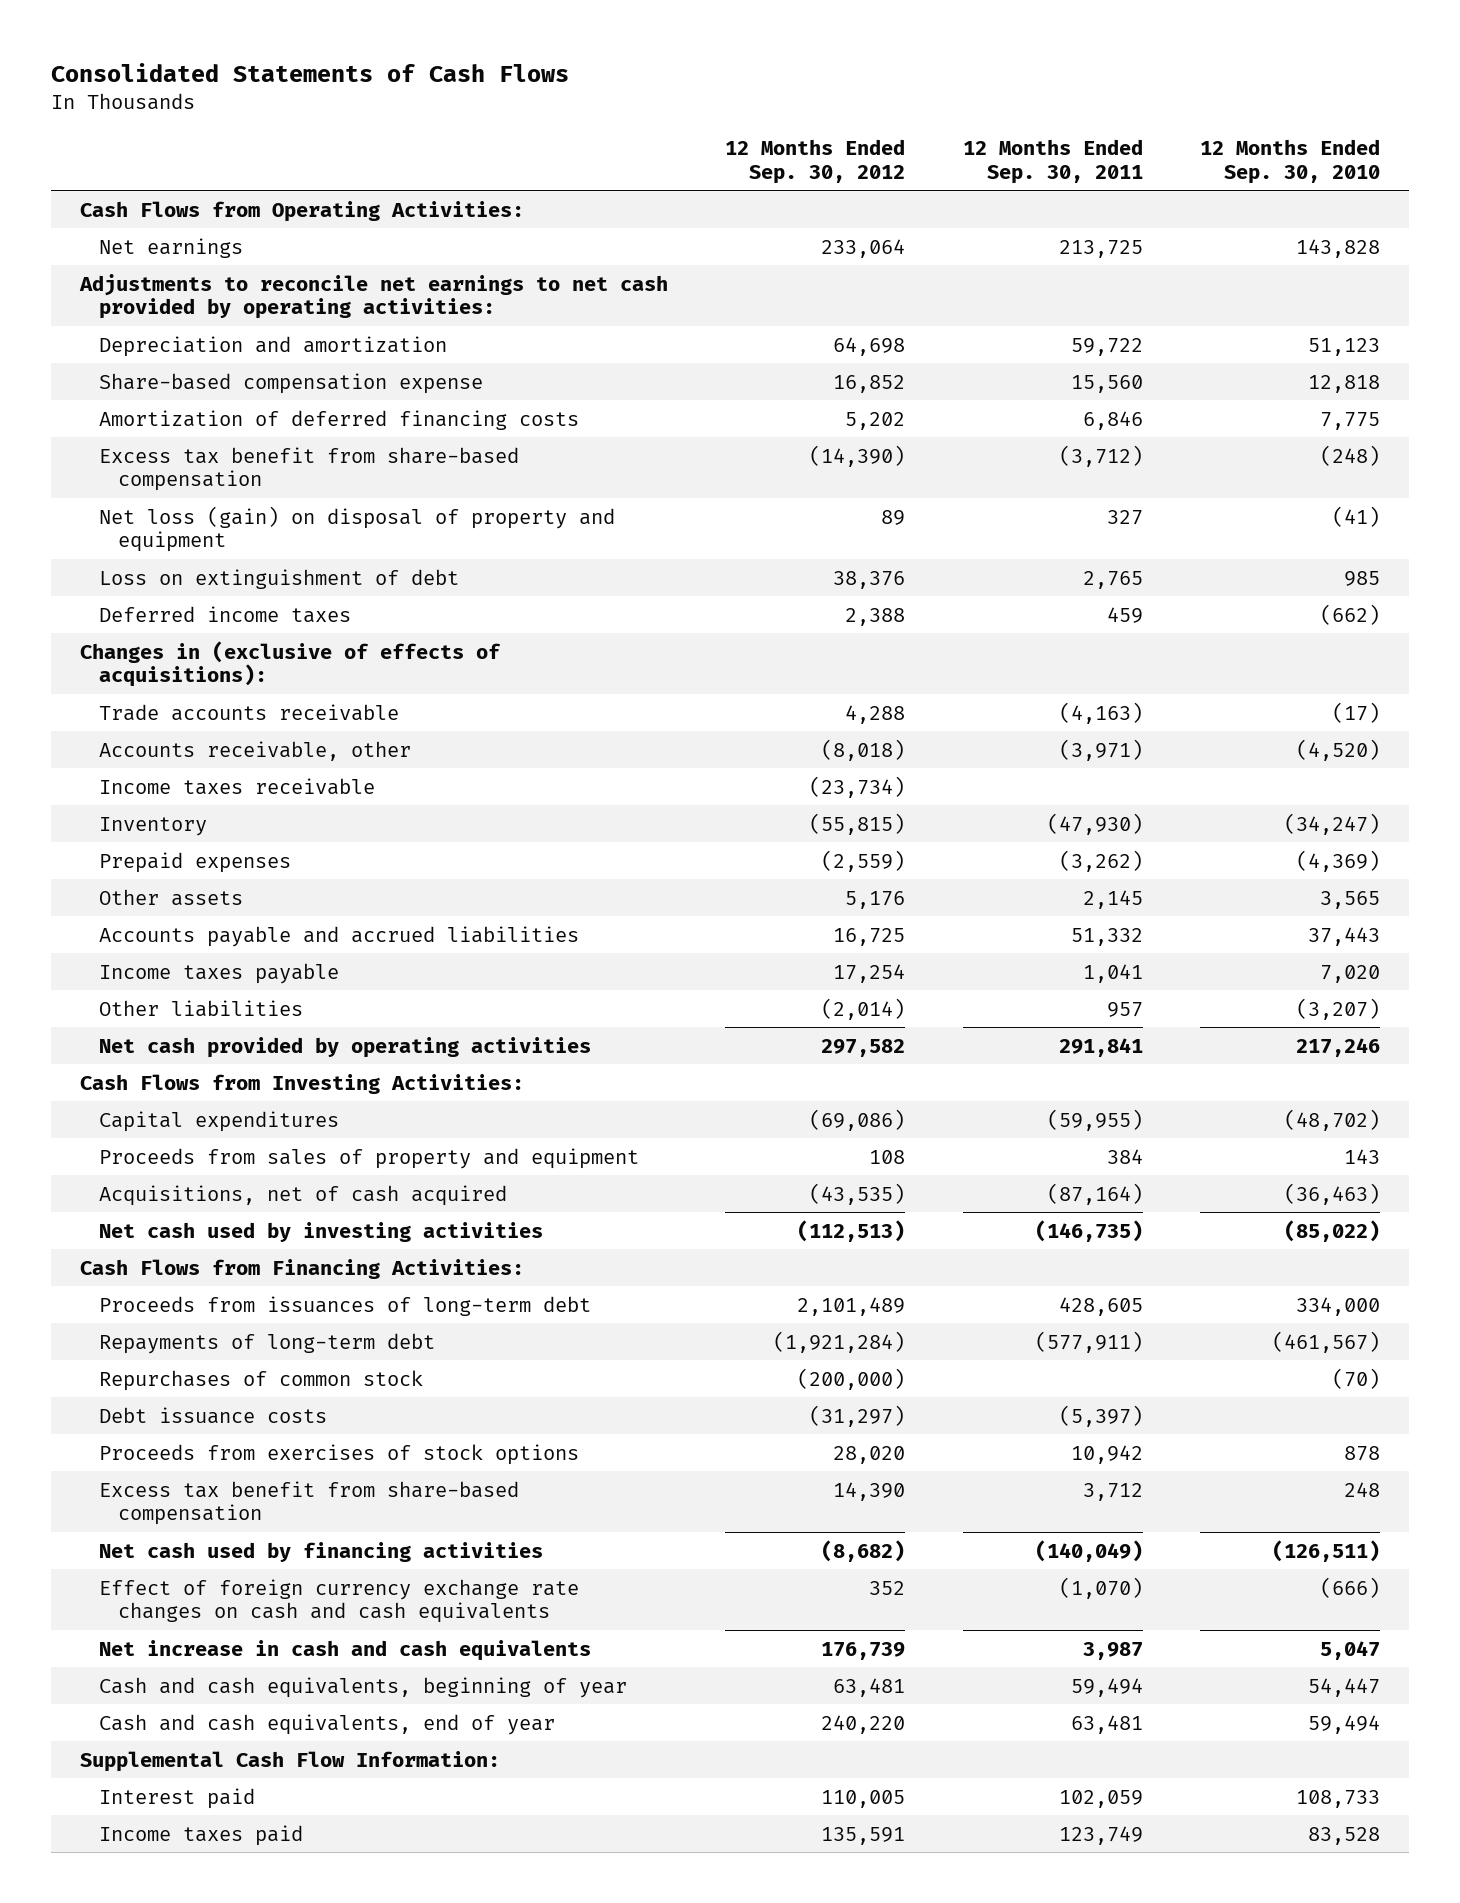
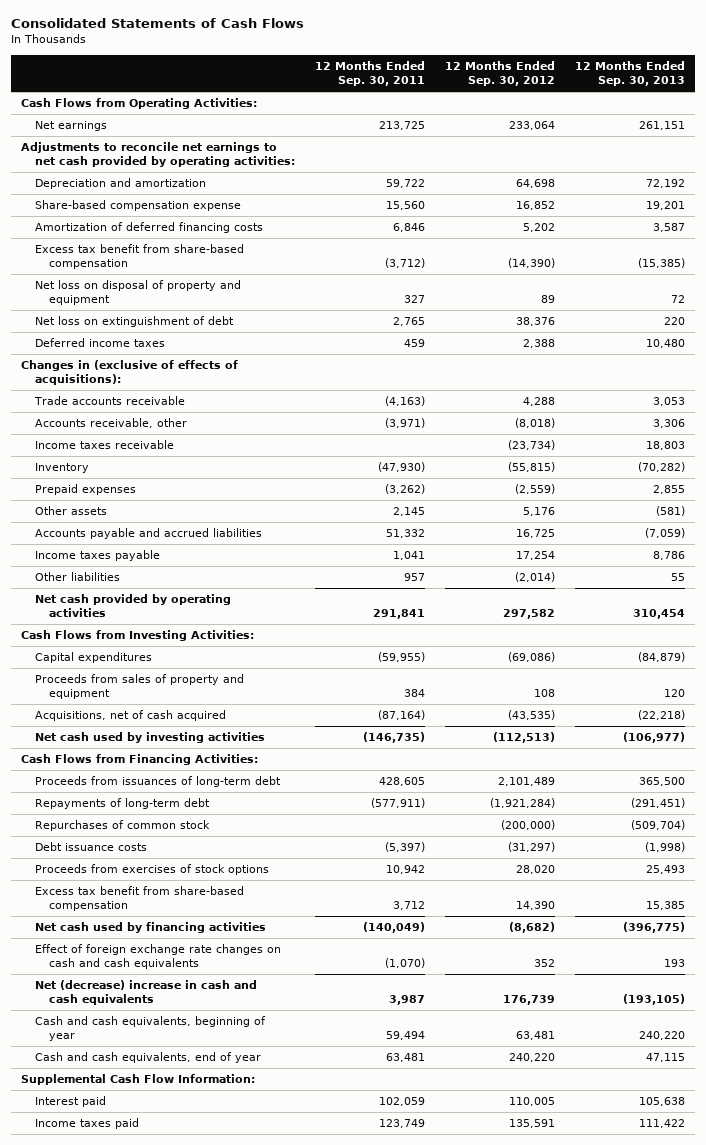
- | 12 Months Ended Sep. 30, 2012 | 12 Months Ended Sep. 30, 2011 | 12 Months Ended Sep. 30, 2010
+ | 12 Months Ended Sep. 30, 2011 | 12 Months Ended Sep. 30, 2012 | 12 Months Ended Sep. 30, 2013
- Net loss (gain) on disposal of property and equipment | 89 | 327 | (41)
- Loss on extinguishment of debt | 38,376 | 2,765 | 985
+ Net loss on disposal of property and equipment | 327 | 89 | 72
+ Net loss on extinguishment of debt | 2,765 | 38,376 | 220
- Effect of foreign currency exchange rate changes on cash and cash equivalents | 352 | (1,070) | (666)
- Net increase in cash and cash equivalents | 176,739 | 3,987 | 5,047
+ Effect of foreign exchange rate changes on cash and cash equivalents | (1,070) | 352 | 193
+ Net (decrease) increase in cash and cash equivalents | 3,987 | 176,739 | (193,105)

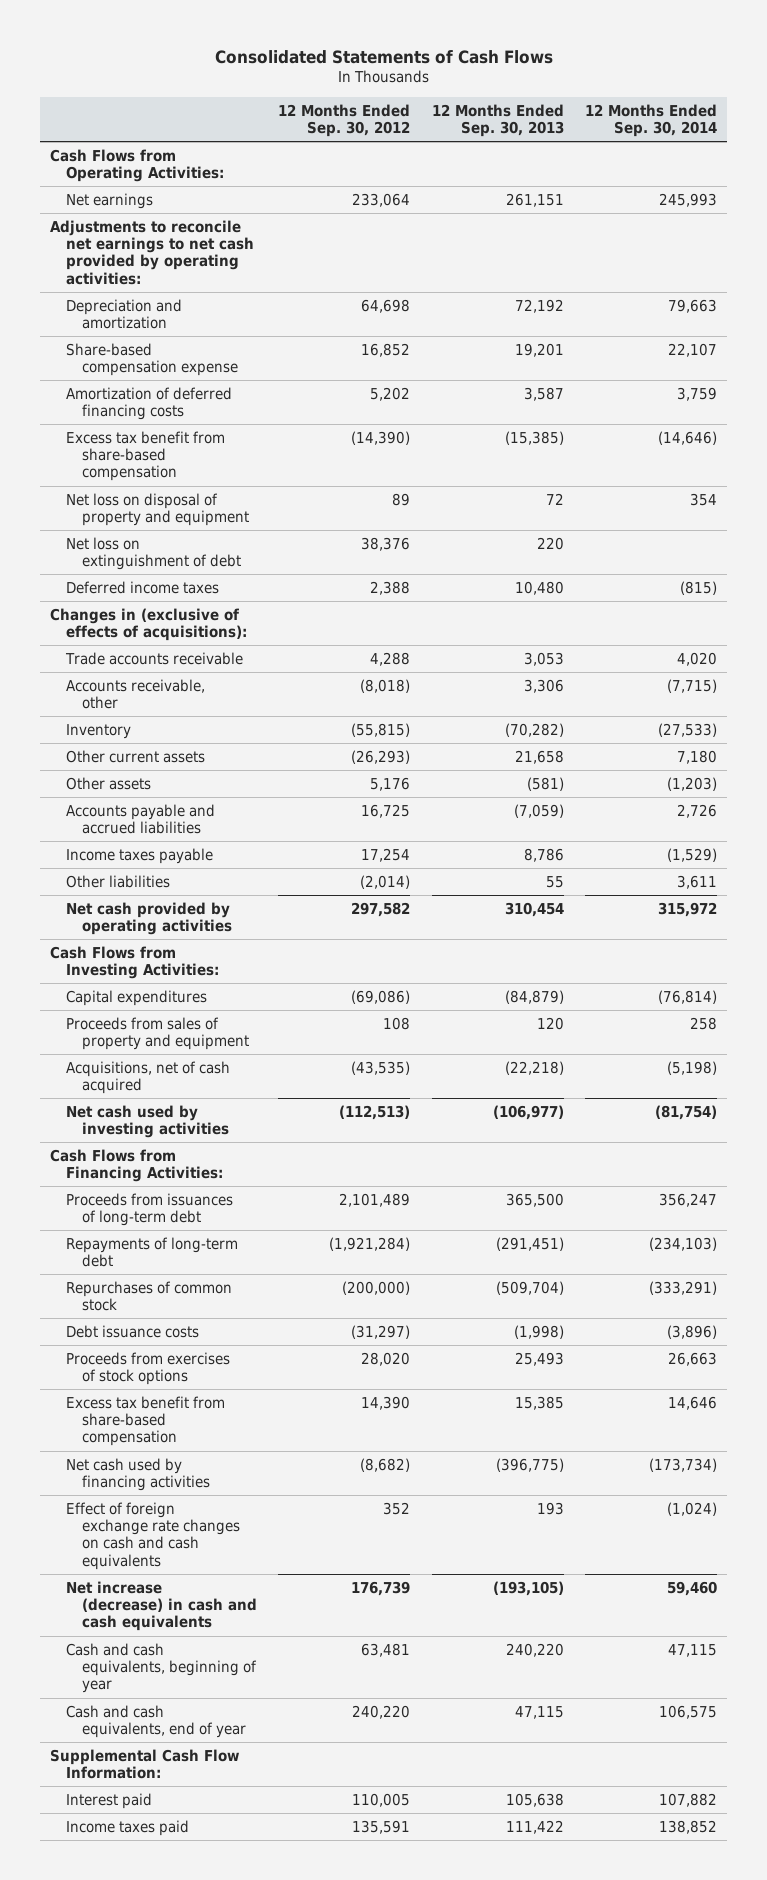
- | 12 Months Ended Sep. 30, 2011 | 12 Months Ended Sep. 30, 2012 | 12 Months Ended Sep. 30, 2013
+ | 12 Months Ended Sep. 30, 2012 | 12 Months Ended Sep. 30, 2013 | 12 Months Ended Sep. 30, 2014
- Income taxes receivable | | (23,734) | 18,803
- Prepaid expenses | (3,262) | (2,559) | 2,855
+ Other current assets | (26,293) | 21,658 | 7,180
- Net (decrease) increase in cash and cash equivalents | 3,987 | 176,739 | (193,105)
+ Net increase (decrease) in cash and cash equivalents | 176,739 | (193,105) | 59,460

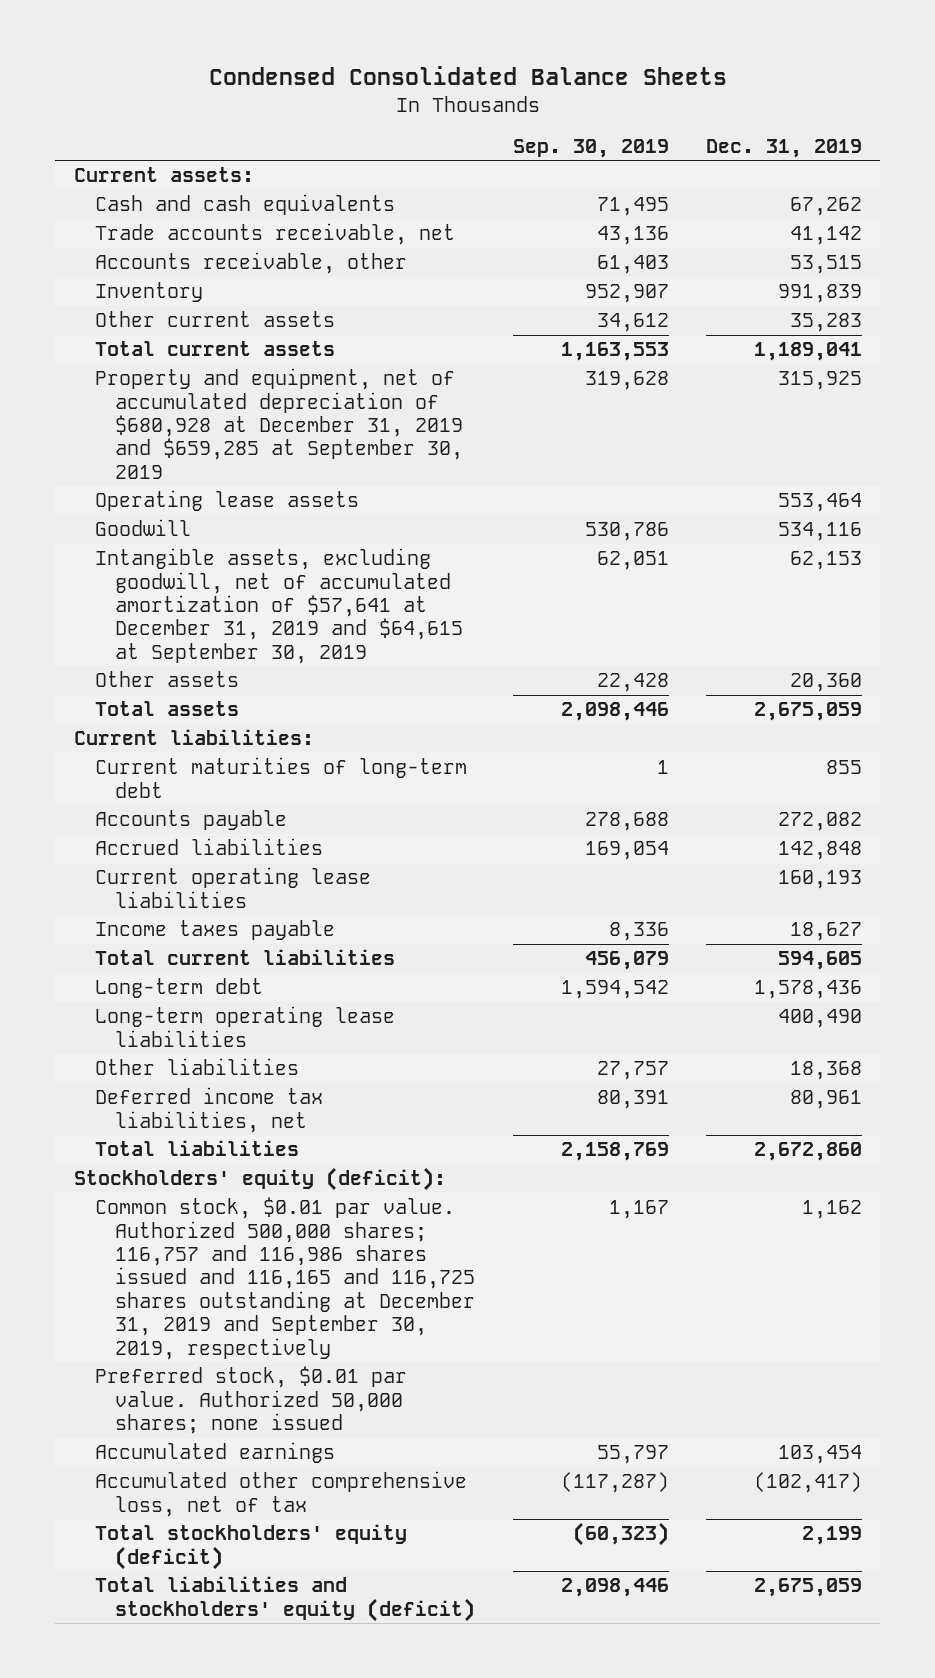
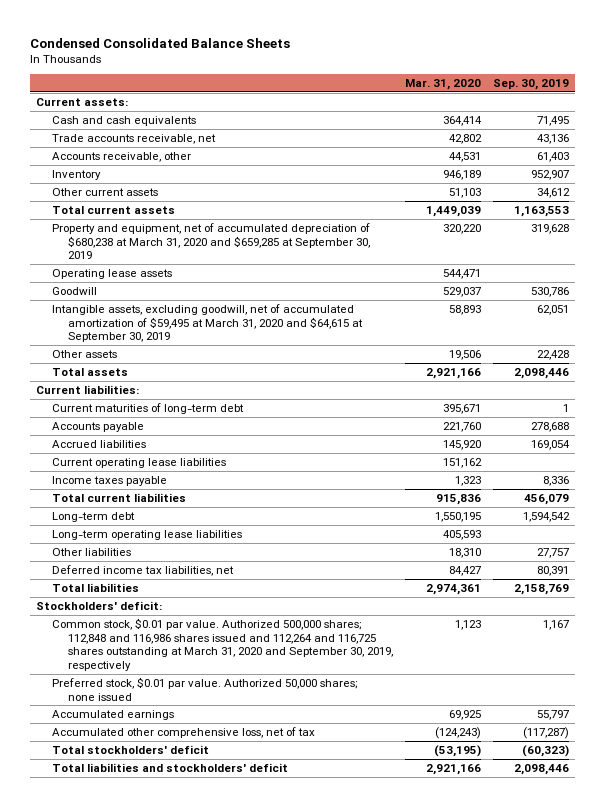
- | Sep. 30, 2019 | Dec. 31, 2019
+ | Mar. 31, 2020 | Sep. 30, 2019
- Property and equipment, net of accumulated depreciation of $680,928 at December 31, 2019 and $659,285 at September 30, 2019 | 319,628 | 315,925
+ Property and equipment, net of accumulated depreciation of $680,238 at March 31, 2020 and $659,285 at September 30, 2019 | 320,220 | 319,628
- Intangible assets, excluding goodwill, net of accumulated amortization of $57,641 at December 31, 2019 and $64,615 at September 30, 2019 | 62,051 | 62,153
+ Intangible assets, excluding goodwill, net of accumulated amortization of $59,495 at March 31, 2020 and $64,615 at September 30, 2019 | 58,893 | 62,051
- Stockholders' equity (deficit):
- Common stock, $0.01 par value. Authorized 500,000 shares; 116,757 and 116,986 shares issued and 116,165 and 116,725 shares outstanding at December 31, 2019 and September 30, 2019, respectively | 1,167 | 1,162
+ Stockholders' deficit:
+ Common stock, $0.01 par value. Authorized 500,000 shares; 112,848 and 116,986 shares issued and 112,264 and 116,725 shares outstanding at March 31, 2020 and September 30, 2019, respectively | 1,123 | 1,167
- Total stockholders' equity (deficit) | (60,323) | 2,199
- Total liabilities and stockholders' equity (deficit) | 2,098,446 | 2,675,059
+ Total stockholders' deficit | (53,195) | (60,323)
+ Total liabilities and stockholders' deficit | 2,921,166 | 2,098,446

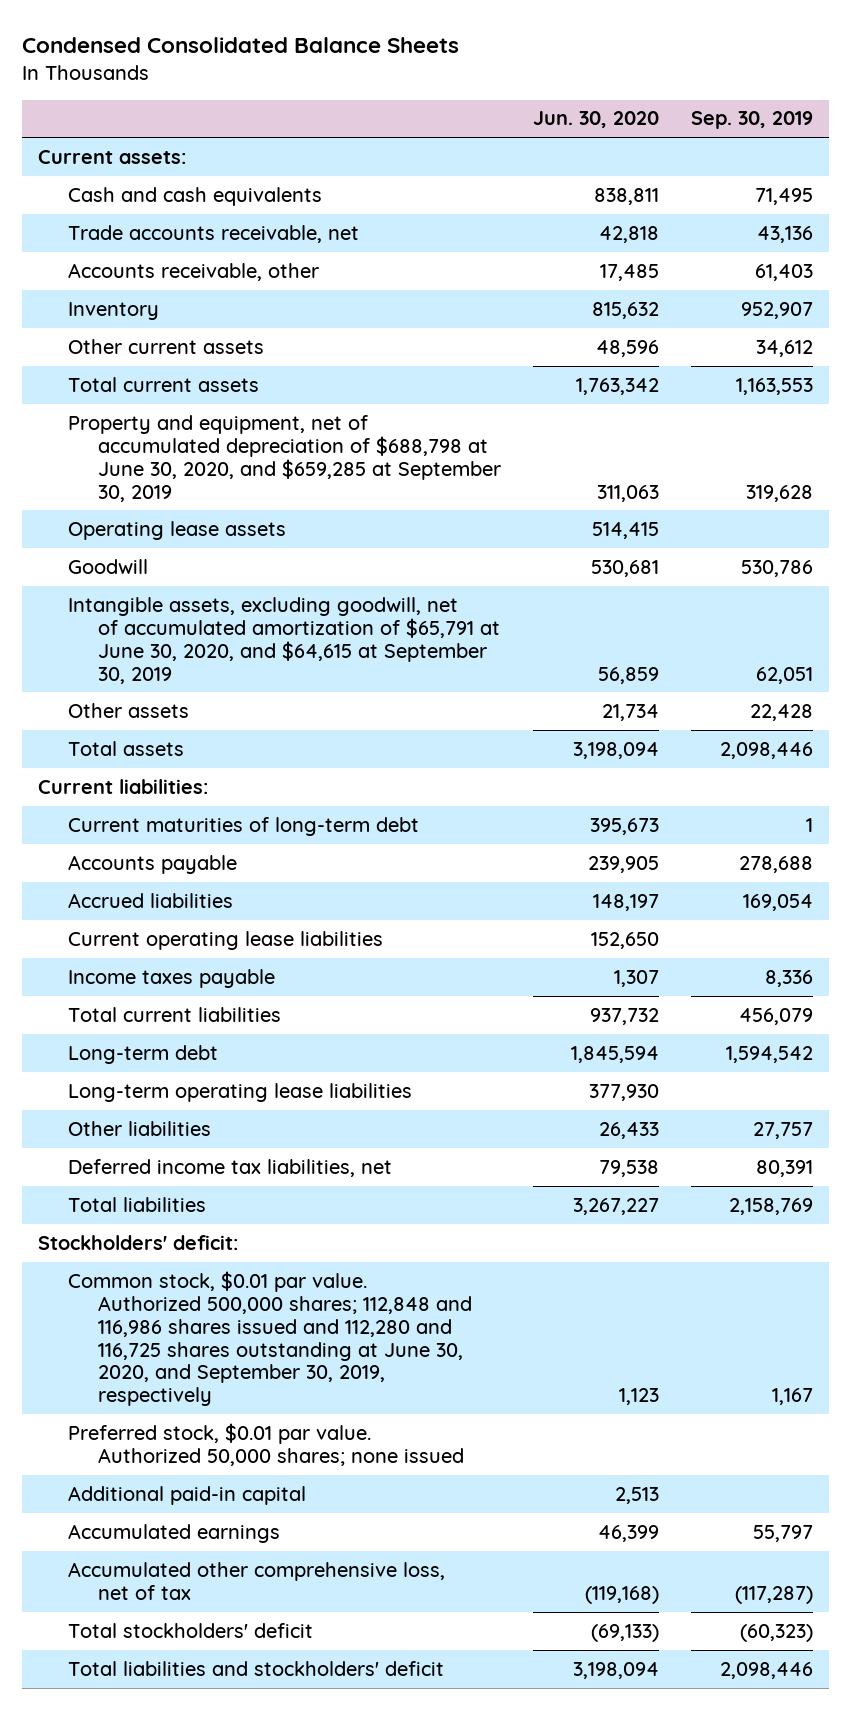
- | Mar. 31, 2020 | Sep. 30, 2019
+ | Jun. 30, 2020 | Sep. 30, 2019
- Property and equipment, net of accumulated depreciation of $680,238 at March 31, 2020 and $659,285 at September 30, 2019 | 320,220 | 319,628
+ Property and equipment, net of accumulated depreciation of $688,798 at June 30, 2020, and $659,285 at September 30, 2019 | 311,063 | 319,628
- Intangible assets, excluding goodwill, net of accumulated amortization of $59,495 at March 31, 2020 and $64,615 at September 30, 2019 | 58,893 | 62,051
+ Intangible assets, excluding goodwill, net of accumulated amortization of $65,791 at June 30, 2020, and $64,615 at September 30, 2019 | 56,859 | 62,051
- Common stock, $0.01 par value. Authorized 500,000 shares; 112,848 and 116,986 shares issued and 112,264 and 116,725 shares outstanding at March 31, 2020 and September 30, 2019, respectively | 1,123 | 1,167
+ Common stock, $0.01 par value. Authorized 500,000 shares; 112,848 and 116,986 shares issued and 112,280 and 116,725 shares outstanding at June 30, 2020, and September 30, 2019, respectively | 1,123 | 1,167
+ Additional paid-in capital | 2,513 |

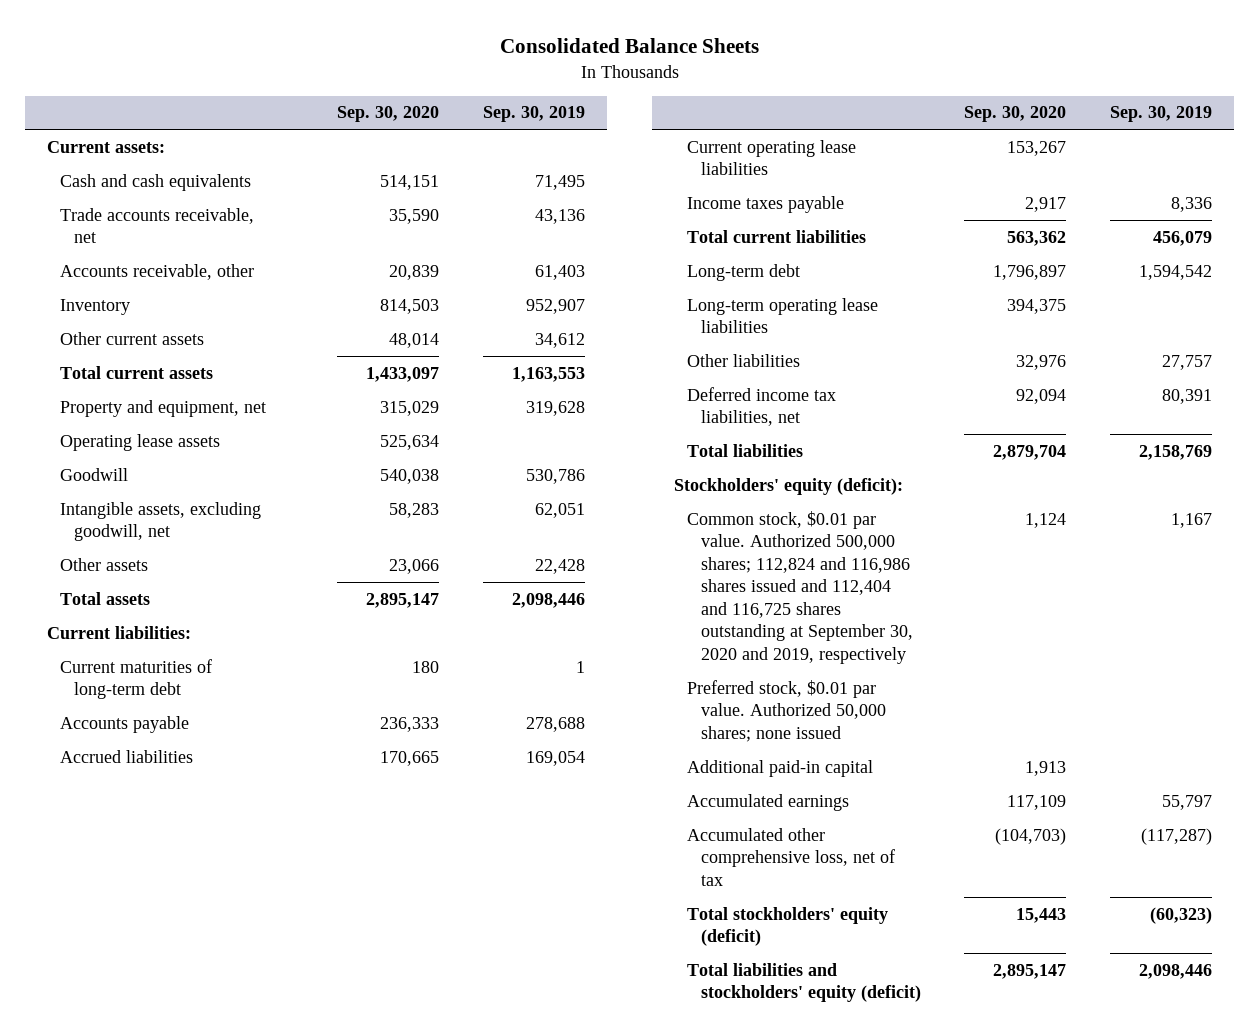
- Condensed Consolidated Balance Sheets
+ Consolidated Balance Sheets
- | Jun. 30, 2020 | Sep. 30, 2019
+ | Sep. 30, 2020 | Sep. 30, 2019
- Property and equipment, net of accumulated depreciation of $688,798 at June 30, 2020, and $659,285 at September 30, 2019 | 311,063 | 319,628
+ Property and equipment, net | 315,029 | 319,628
- Intangible assets, excluding goodwill, net of accumulated amortization of $65,791 at June 30, 2020, and $64,615 at September 30, 2019 | 56,859 | 62,051
+ Intangible assets, excluding goodwill, net | 58,283 | 62,051
- Stockholders' deficit:
- Common stock, $0.01 par value. Authorized 500,000 shares; 112,848 and 116,986 shares issued and 112,280 and 116,725 shares outstanding at June 30, 2020, and September 30, 2019, respectively | 1,123 | 1,167
+ Stockholders' equity (deficit):
+ Common stock, $0.01 par value. Authorized 500,000 shares; 112,824 and 116,986 shares issued and 112,404 and 116,725 shares outstanding at September 30, 2020 and 2019, respectively | 1,124 | 1,167
- Total stockholders' deficit | (69,133) | (60,323)
- Total liabilities and stockholders' deficit | 3,198,094 | 2,098,446
+ Total stockholders' equity (deficit) | 15,443 | (60,323)
+ Total liabilities and stockholders' equity (deficit) | 2,895,147 | 2,098,446

